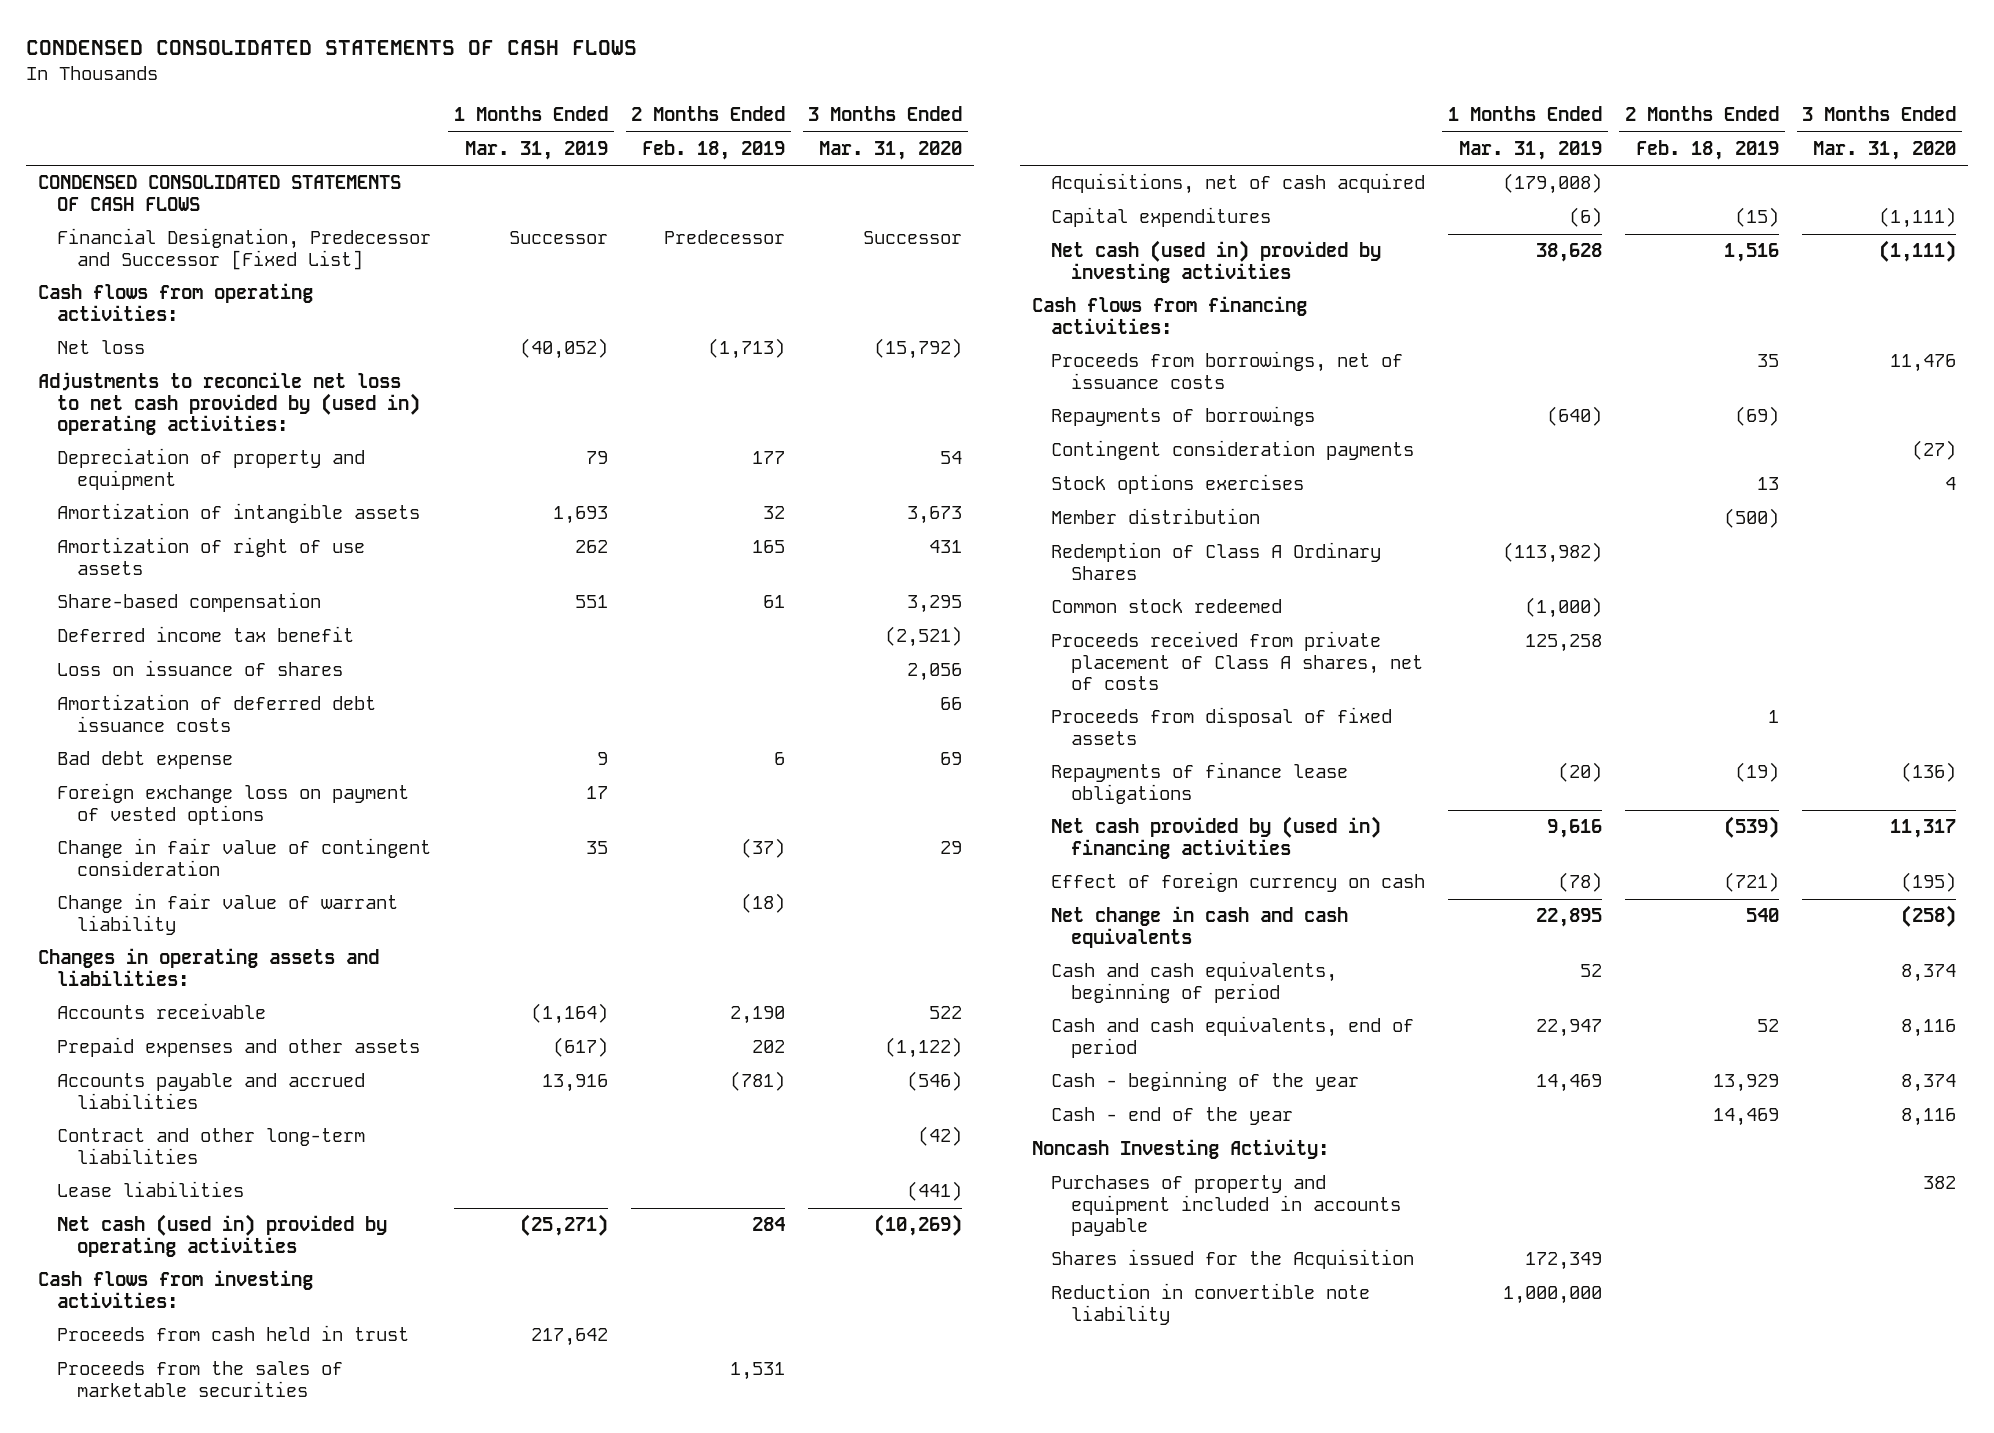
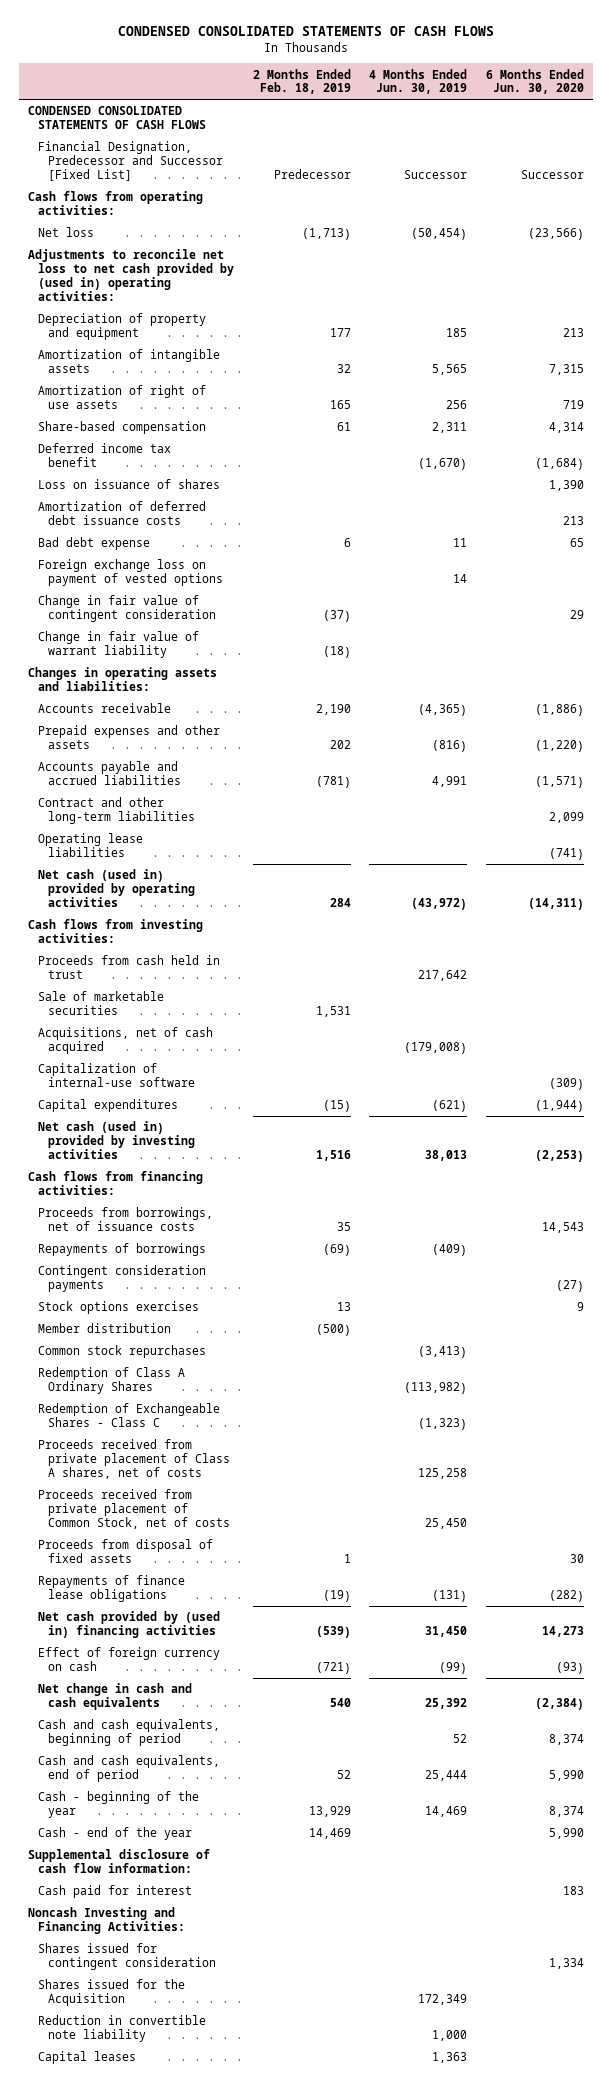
- | 1 Months Ended Mar. 31, 2019 | 2 Months Ended Feb. 18, 2019 | 3 Months Ended Mar. 31, 2020
+ | 2 Months Ended Feb. 18, 2019 | 4 Months Ended Jun. 30, 2019 | 6 Months Ended Jun. 30, 2020
- Lease liabilities | | | (441)
+ Operating lease liabilities | | | (741)
- Proceeds from the sales of marketable securities | | 1,531 |
+ Sale of marketable securities | 1,531 | |
+ Capitalization of internal-use software | | | (309)
+ Common stock repurchases | | (3,413) |
- Common stock redeemed | (1,000) | |
+ Redemption of Exchangeable Shares - Class C | | (1,323) |
+ Proceeds received from private placement of Common Stock, net of costs | | 25,450 |
- Noncash Investing Activity:
- Purchases of property and equipment included in accounts payable | | | 382
+ Supplemental disclosure of cash flow information:
+ Cash paid for interest | | | 183
+ Noncash Investing and Financing Activities:
+ Shares issued for contingent consideration | | | 1,334
+ Capital leases | | 1,363 |

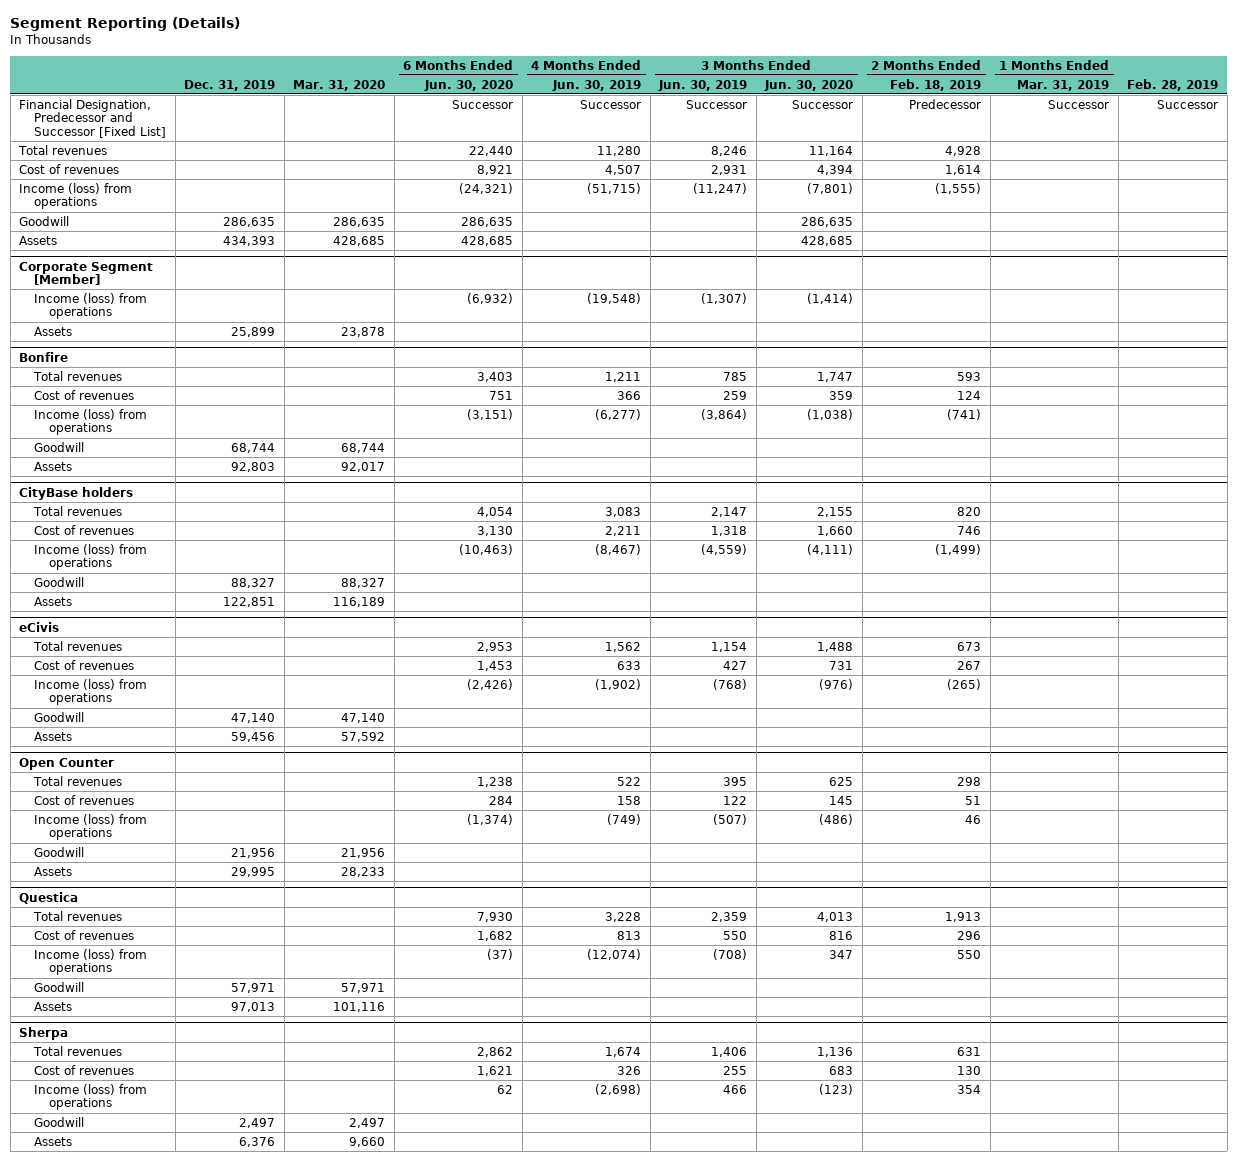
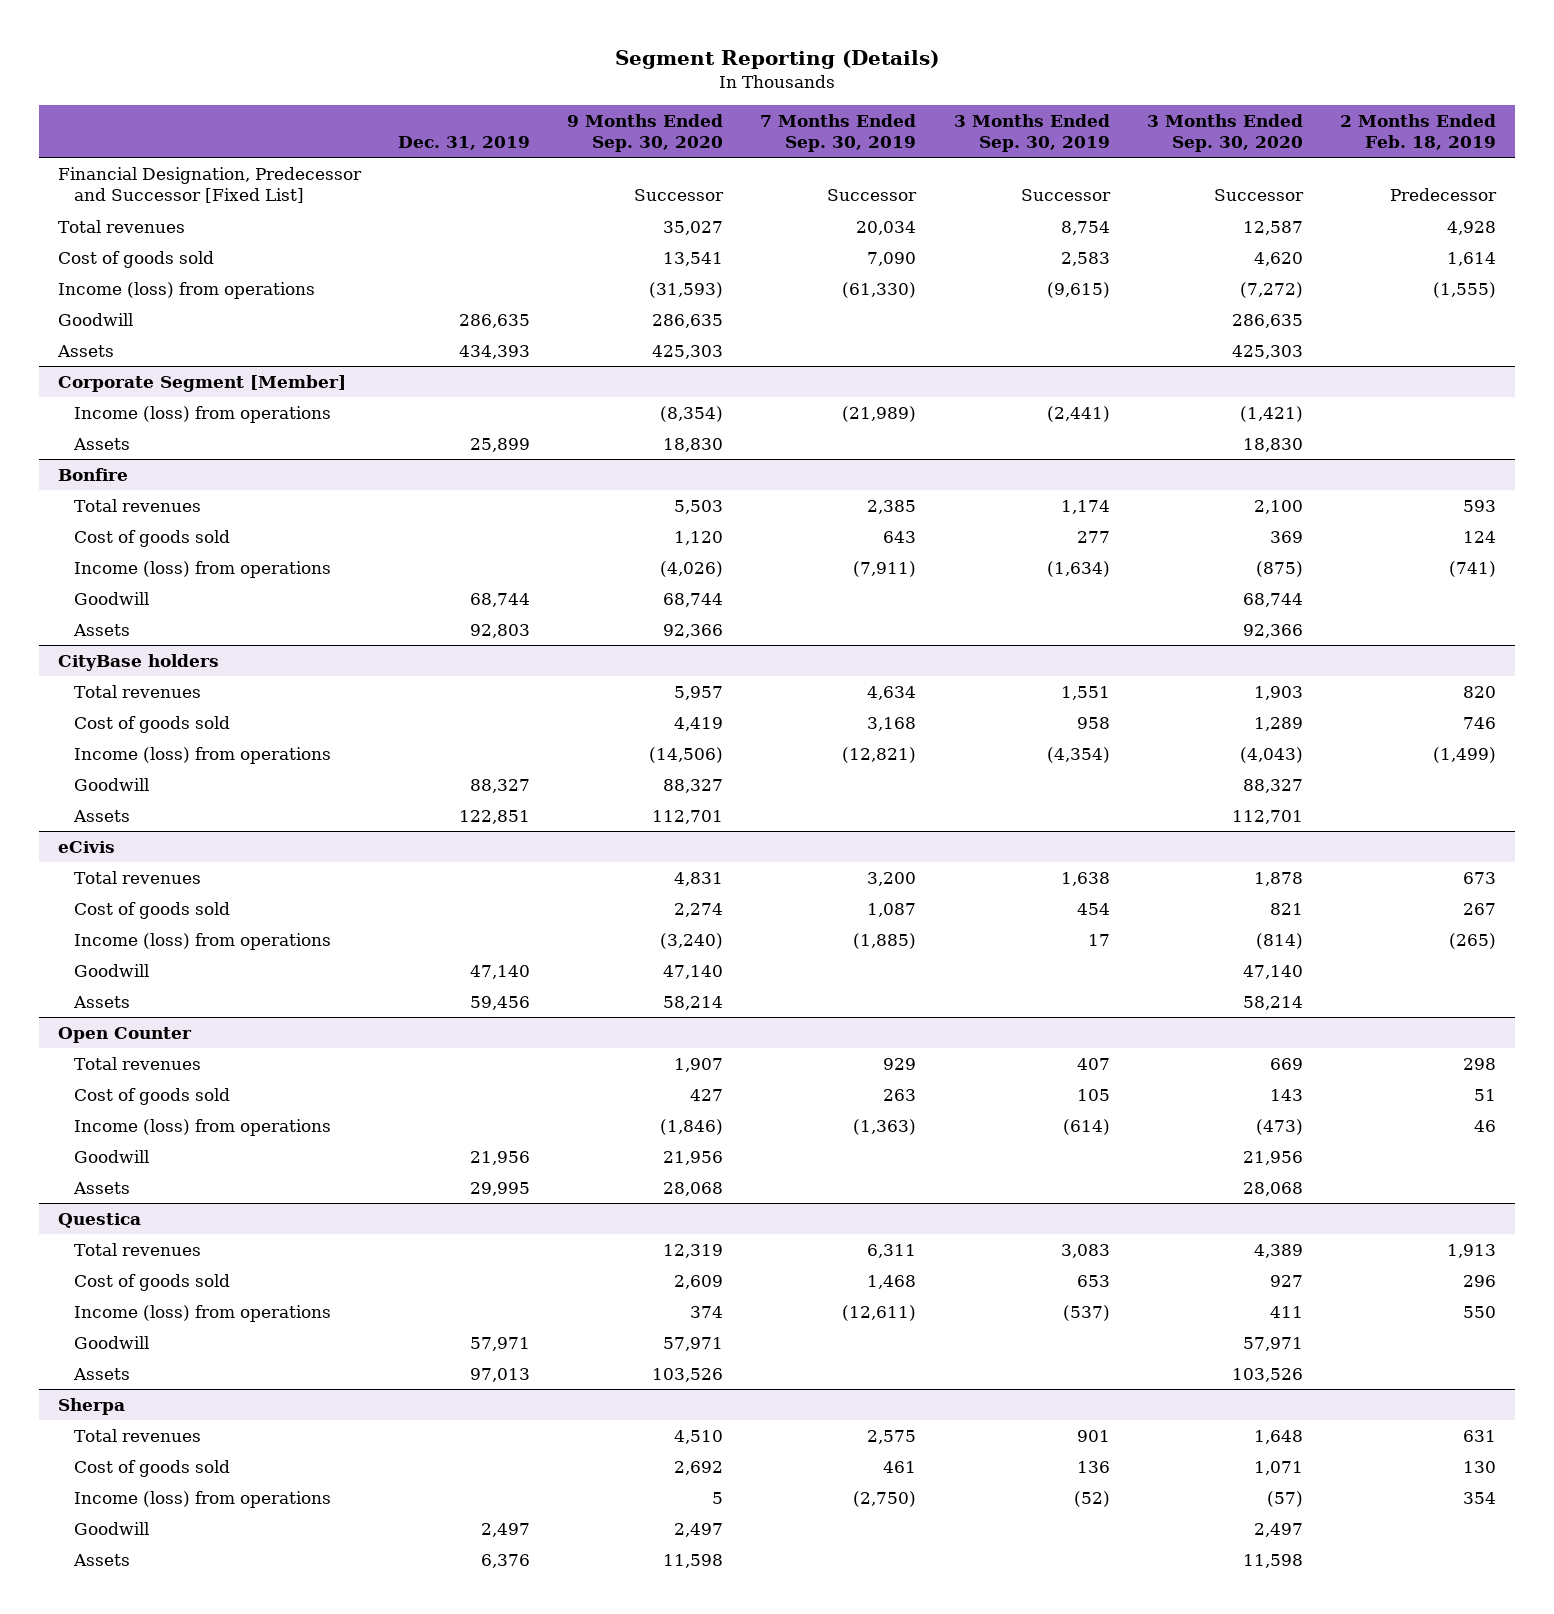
- | Dec. 31, 2019 | Mar. 31, 2020 | 6 Months Ended Jun. 30, 2020 | 4 Months Ended Jun. 30, 2019 | 3 Months Ended Jun. 30, 2019 | 3 Months Ended Jun. 30, 2020 | 2 Months Ended Feb. 18, 2019 | 1 Months Ended Mar. 31, 2019 | Feb. 28, 2019
+ | Dec. 31, 2019 | 9 Months Ended Sep. 30, 2020 | 7 Months Ended Sep. 30, 2019 | 3 Months Ended Sep. 30, 2019 | 3 Months Ended Sep. 30, 2020 | 2 Months Ended Feb. 18, 2019
- Cost of revenues | | | 8,921 | 4,507 | 2,931 | 4,394 | 1,614 | |
+ Cost of goods sold | | 13,541 | 7,090 | 2,583 | 4,620 | 1,614
@ Bonfire
- Cost of revenues | | | 751 | 366 | 259 | 359 | 124 | |
+ Cost of goods sold | | 1,120 | 643 | 277 | 369 | 124
@ CityBase holders
- Cost of revenues | | | 3,130 | 2,211 | 1,318 | 1,660 | 746 | |
+ Cost of goods sold | | 4,419 | 3,168 | 958 | 1,289 | 746
@ eCivis
- Cost of revenues | | | 1,453 | 633 | 427 | 731 | 267 | |
+ Cost of goods sold | | 2,274 | 1,087 | 454 | 821 | 267
@ Open Counter
- Cost of revenues | | | 284 | 158 | 122 | 145 | 51 | |
+ Cost of goods sold | | 427 | 263 | 105 | 143 | 51
@ Questica
- Cost of revenues | | | 1,682 | 813 | 550 | 816 | 296 | |
+ Cost of goods sold | | 2,609 | 1,468 | 653 | 927 | 296
@ Sherpa
- Cost of revenues | | | 1,621 | 326 | 255 | 683 | 130 | |
+ Cost of goods sold | | 2,692 | 461 | 136 | 1,071 | 130

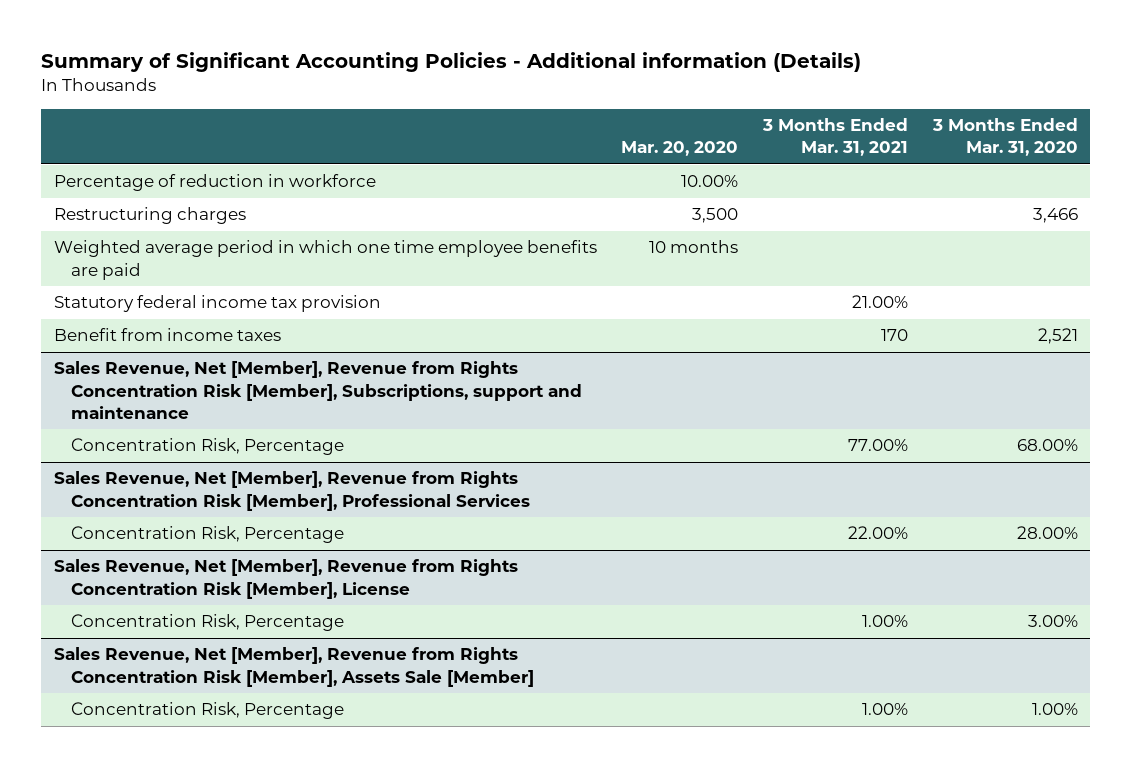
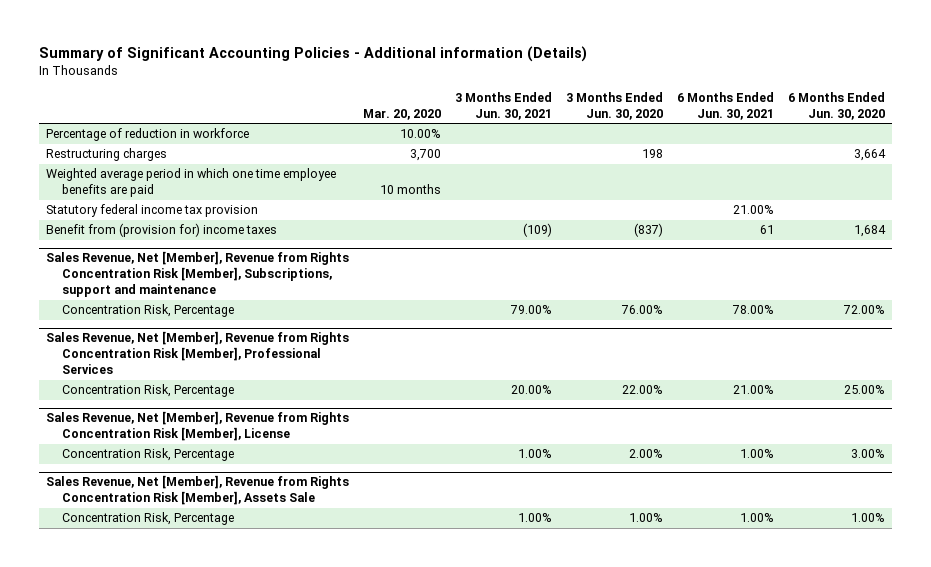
- | Mar. 20, 2020 | 3 Months Ended Mar. 31, 2021 | 3 Months Ended Mar. 31, 2020
+ | Mar. 20, 2020 | 3 Months Ended Jun. 30, 2021 | 3 Months Ended Jun. 30, 2020 | 6 Months Ended Jun. 30, 2021 | 6 Months Ended Jun. 30, 2020
- Restructuring charges | 3,500 | | 3,466
+ Restructuring charges | 3,700 | | 198 | | 3,664
- Benefit from income taxes | | 170 | 2,521
+ Benefit from (provision for) income taxes | | (109) | (837) | 61 | 1,684
- Sales Revenue, Net [Member], Revenue from Rights Concentration Risk [Member], Assets Sale [Member]
+ Sales Revenue, Net [Member], Revenue from Rights Concentration Risk [Member], Assets Sale

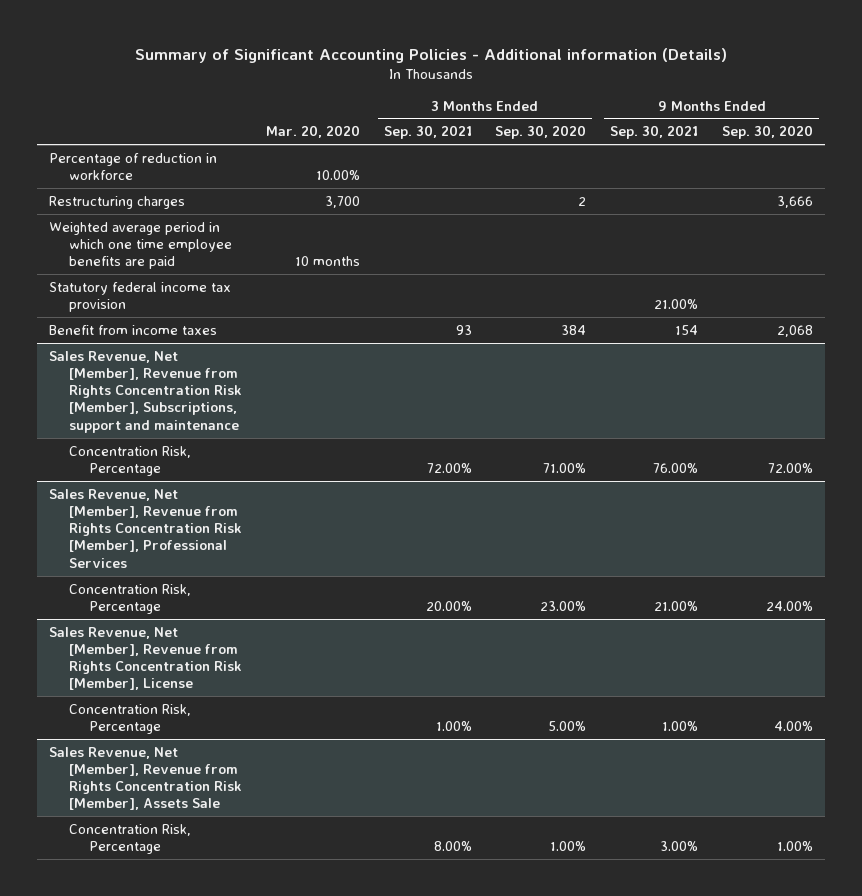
- | Mar. 20, 2020 | 3 Months Ended Jun. 30, 2021 | 3 Months Ended Jun. 30, 2020 | 6 Months Ended Jun. 30, 2021 | 6 Months Ended Jun. 30, 2020
+ | Mar. 20, 2020 | 3 Months Ended Sep. 30, 2021 | 3 Months Ended Sep. 30, 2020 | 9 Months Ended Sep. 30, 2021 | 9 Months Ended Sep. 30, 2020
- Benefit from (provision for) income taxes | | (109) | (837) | 61 | 1,684
+ Benefit from income taxes | | 93 | 384 | 154 | 2,068

